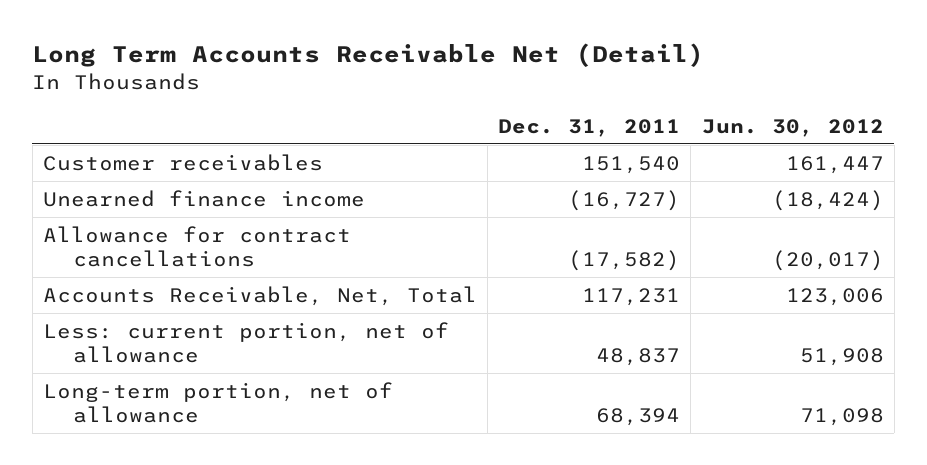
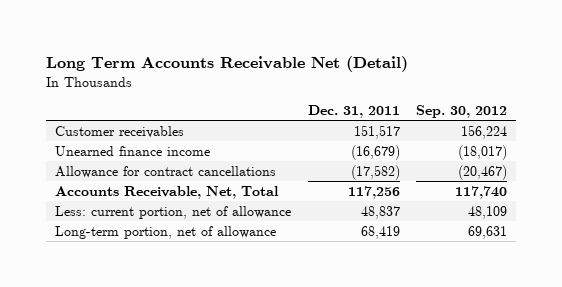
- | Dec. 31, 2011 | Jun. 30, 2012
+ | Dec. 31, 2011 | Sep. 30, 2012
- Customer receivables | 151,540 | 161,447
- Unearned finance income | (16,727) | (18,424)
+ Customer receivables | 151,517 | 156,224
+ Unearned finance income | (16,679) | (18,017)
- Accounts Receivable, Net, Total | 117,231 | 123,006
+ Accounts Receivable, Net, Total | 117,256 | 117,740
- Long-term portion, net of allowance | 68,394 | 71,098
+ Long-term portion, net of allowance | 68,419 | 69,631

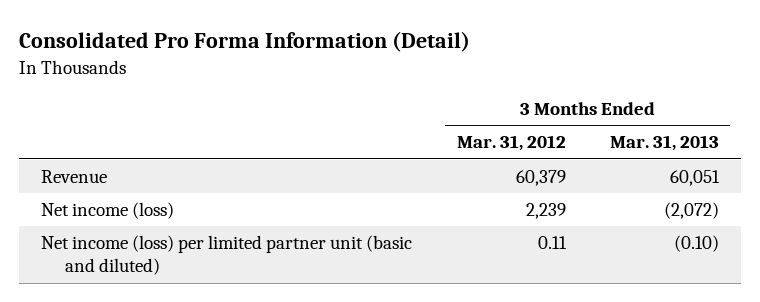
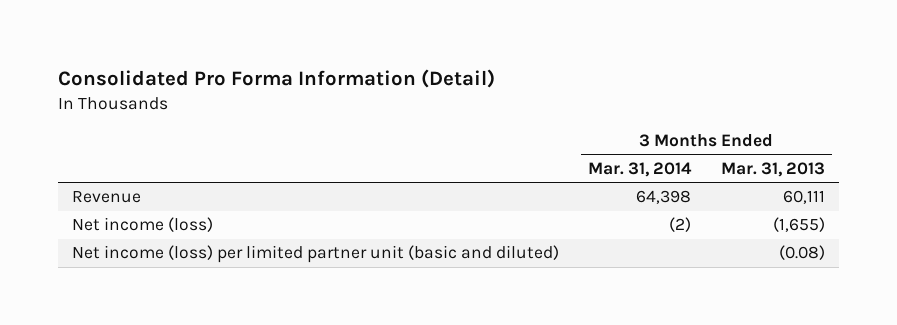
- | 3 Months Ended Mar. 31, 2012 | 3 Months Ended Mar. 31, 2013
+ | 3 Months Ended Mar. 31, 2014 | 3 Months Ended Mar. 31, 2013
- Revenue | 60,379 | 60,051
- Net income (loss) | 2,239 | (2,072)
- Net income (loss) per limited partner unit (basic and diluted) | 0.11 | (0.10)
+ Revenue | 64,398 | 60,111
+ Net income (loss) | (2) | (1,655)
+ Net income (loss) per limited partner unit (basic and diluted) | | (0.08)

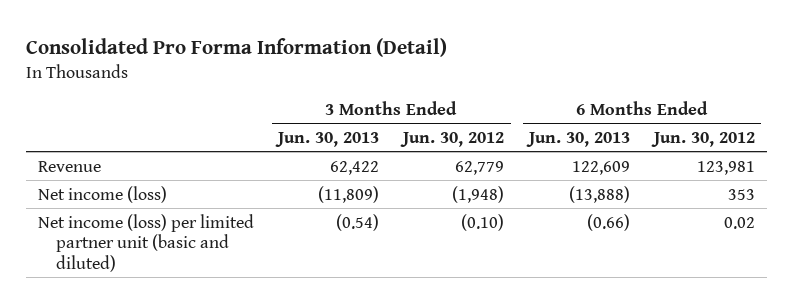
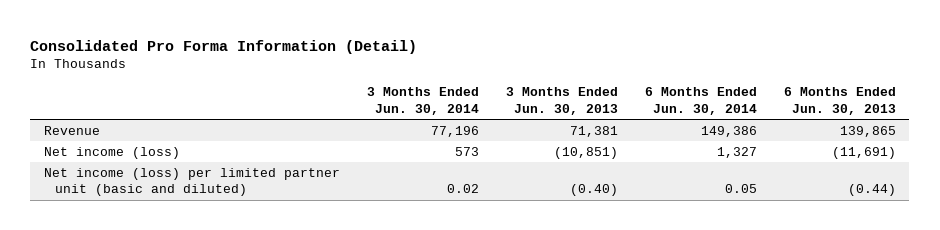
- | 3 Months Ended Jun. 30, 2013 | 3 Months Ended Jun. 30, 2012 | 6 Months Ended Jun. 30, 2013 | 6 Months Ended Jun. 30, 2012
+ | 3 Months Ended Jun. 30, 2014 | 3 Months Ended Jun. 30, 2013 | 6 Months Ended Jun. 30, 2014 | 6 Months Ended Jun. 30, 2013
- Revenue | 62,422 | 62,779 | 122,609 | 123,981
- Net income (loss) | (11,809) | (1,948) | (13,888) | 353
- Net income (loss) per limited partner unit (basic and diluted) | (0.54) | (0.10) | (0.66) | 0.02
+ Revenue | 77,196 | 71,381 | 149,386 | 139,865
+ Net income (loss) | 573 | (10,851) | 1,327 | (11,691)
+ Net income (loss) per limited partner unit (basic and diluted) | 0.02 | (0.40) | 0.05 | (0.44)

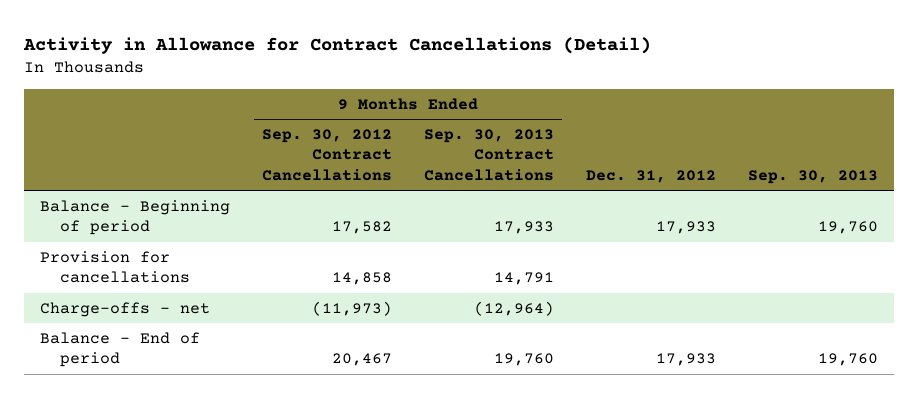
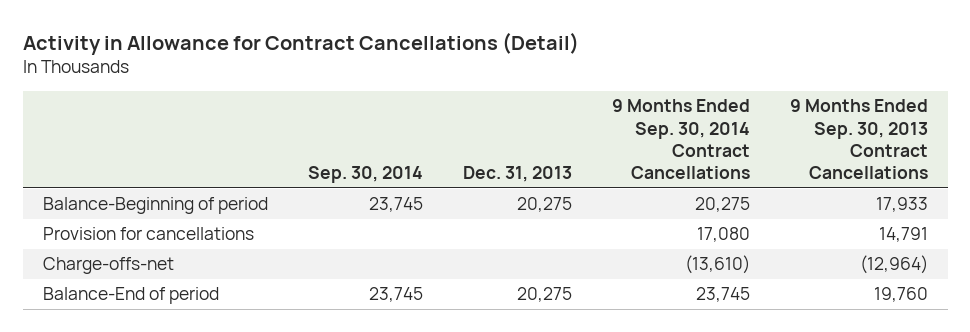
- | 9 Months Ended Sep. 30, 2012 Contract Cancellations | 9 Months Ended Sep. 30, 2013 Contract Cancellations | Dec. 31, 2012 | Sep. 30, 2013
+ | Sep. 30, 2014 | Dec. 31, 2013 | 9 Months Ended Sep. 30, 2014 Contract Cancellations | 9 Months Ended Sep. 30, 2013 Contract Cancellations
- Balance - Beginning of period | 17,582 | 17,933 | 17,933 | 19,760
+ Balance-Beginning of period | 23,745 | 20,275 | 20,275 | 17,933
- Charge-offs - net | (11,973) | (12,964) | |
- Balance - End of period | 20,467 | 19,760 | 17,933 | 19,760
+ Charge-offs-net | | | (13,610) | (12,964)
+ Balance-End of period | 23,745 | 20,275 | 23,745 | 19,760

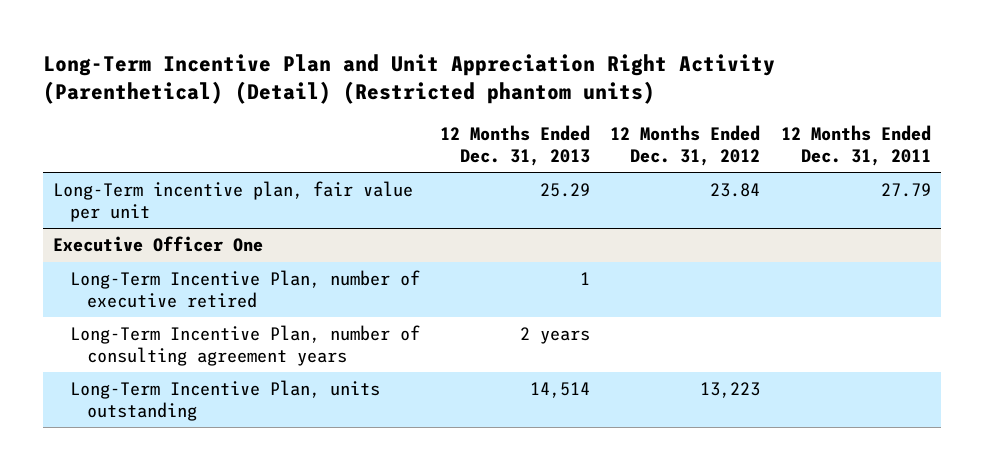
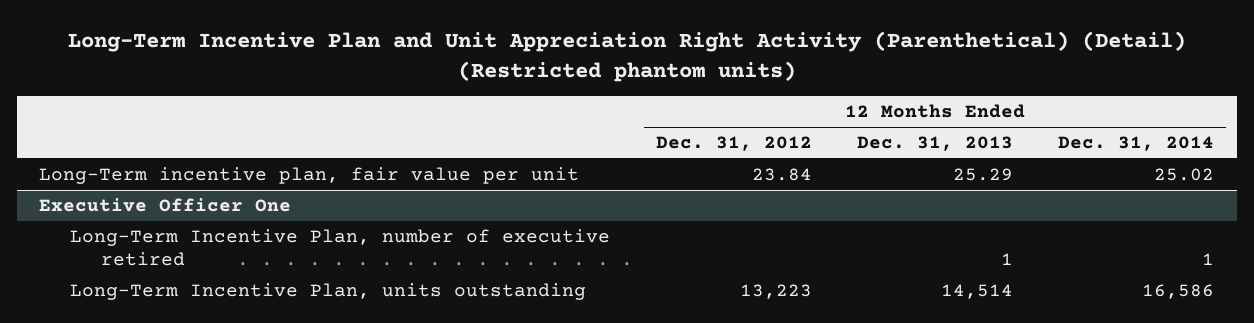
- | 12 Months Ended Dec. 31, 2013 | 12 Months Ended Dec. 31, 2012 | 12 Months Ended Dec. 31, 2011
+ | 12 Months Ended Dec. 31, 2012 | 12 Months Ended Dec. 31, 2013 | 12 Months Ended Dec. 31, 2014
@ Executive Officer One
- Long-Term Incentive Plan, number of consulting agreement years | 2 years | |

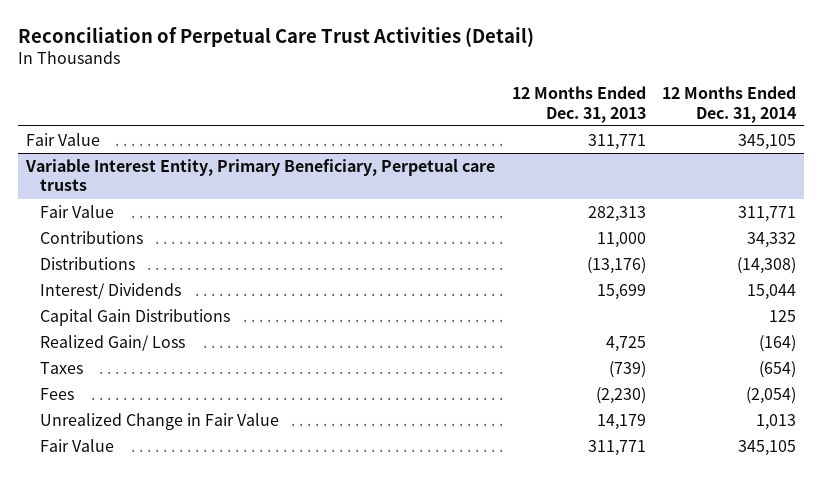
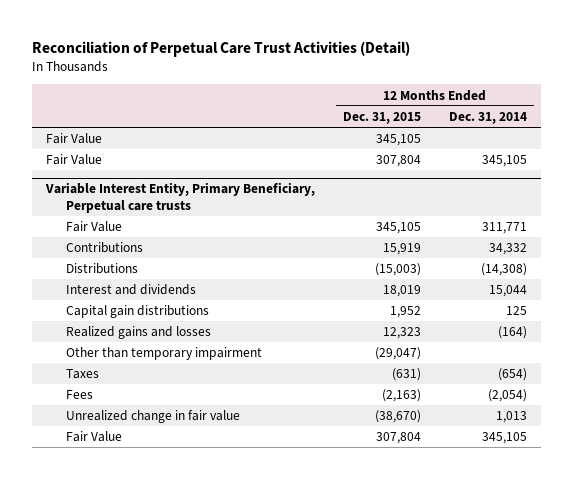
- | 12 Months Ended Dec. 31, 2013 | 12 Months Ended Dec. 31, 2014
+ | 12 Months Ended Dec. 31, 2015 | 12 Months Ended Dec. 31, 2014
+ Fair Value | 345,105 |
@ Variable Interest Entity, Primary Beneficiary, Perpetual care trusts
- Interest/ Dividends | 15,699 | 15,044
- Capital Gain Distributions | | 125
- Realized Gain/ Loss | 4,725 | (164)
+ Interest and dividends | 18,019 | 15,044
+ Capital gain distributions | 1,952 | 125
+ Realized gains and losses | 12,323 | (164)
+ Other than temporary impairment | (29,047) |
- Unrealized Change in Fair Value | 14,179 | 1,013
+ Unrealized change in fair value | (38,670) | 1,013

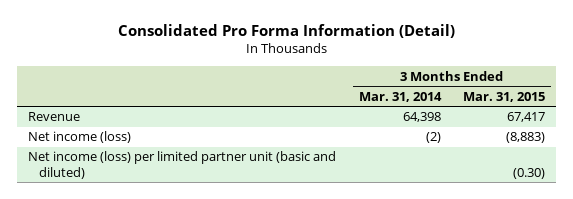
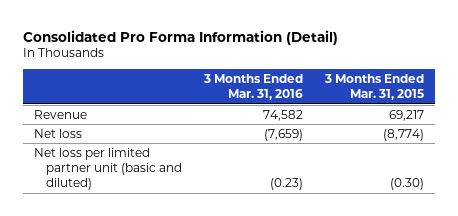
- | 3 Months Ended Mar. 31, 2014 | 3 Months Ended Mar. 31, 2015
+ | 3 Months Ended Mar. 31, 2016 | 3 Months Ended Mar. 31, 2015
- Revenue | 64,398 | 67,417
- Net income (loss) | (2) | (8,883)
- Net income (loss) per limited partner unit (basic and diluted) | | (0.30)
+ Revenue | 74,582 | 69,217
+ Net loss | (7,659) | (8,774)
+ Net loss per limited partner unit (basic and diluted) | (0.23) | (0.30)

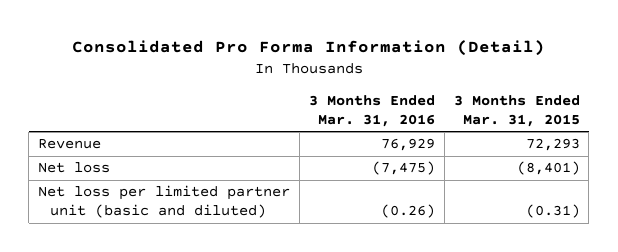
- Revenue | 74,582 | 69,217
- Net loss | (7,659) | (8,774)
- Net loss per limited partner unit (basic and diluted) | (0.23) | (0.30)
+ Revenue | 76,929 | 72,293
+ Net loss | (7,475) | (8,401)
+ Net loss per limited partner unit (basic and diluted) | (0.26) | (0.31)

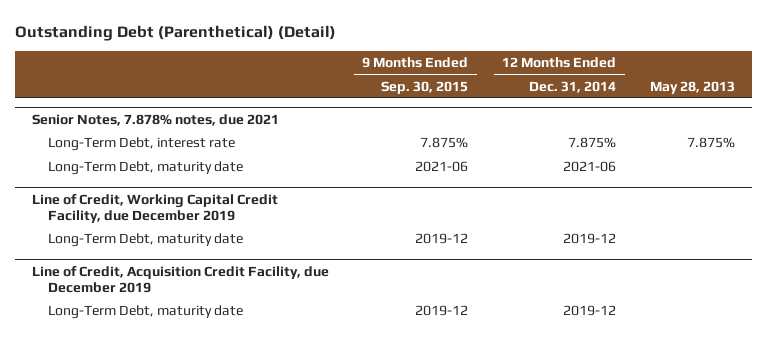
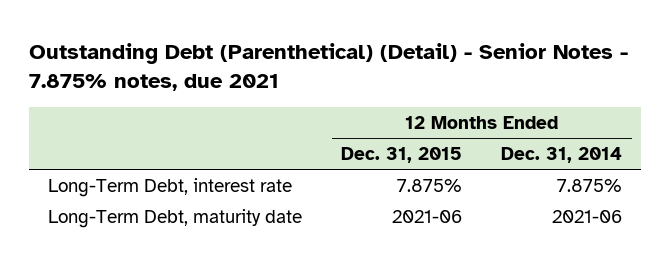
- Outstanding Debt (Parenthetical) (Detail)
+ Outstanding Debt (Parenthetical) (Detail) - Senior Notes - 7.875% notes, due 2021
- | 9 Months Ended Sep. 30, 2015 | 12 Months Ended Dec. 31, 2014 | May 28, 2013
+ | 12 Months Ended Dec. 31, 2015 | 12 Months Ended Dec. 31, 2014
- Senior Notes, 7.878% notes, due 2021
- Line of Credit, Working Capital Credit Facility, due December 2019
- Long-Term Debt, maturity date | 2019-12 | 2019-12 |
- Line of Credit, Acquisition Credit Facility, due December 2019
- Long-Term Debt, maturity date | 2019-12 | 2019-12 |

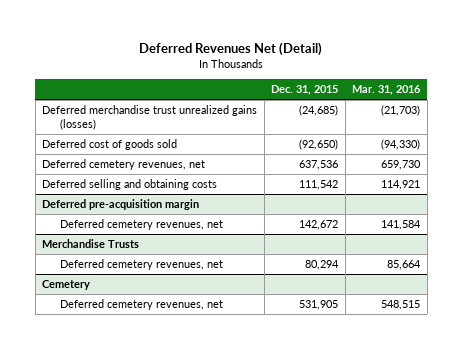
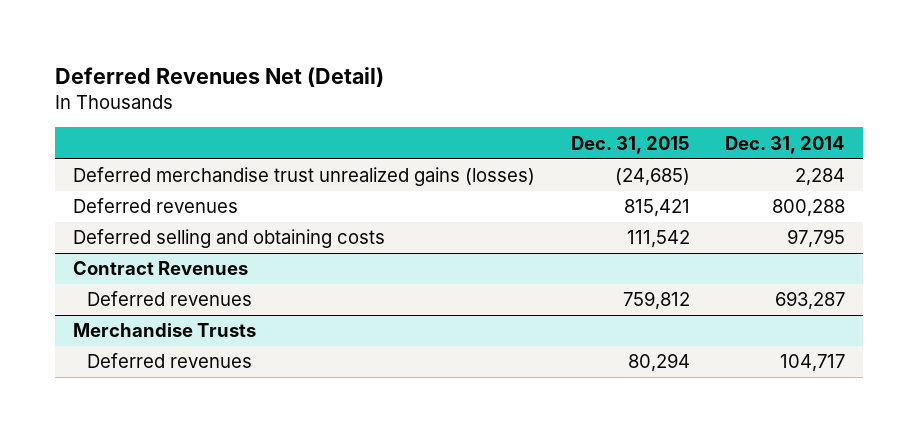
- | Dec. 31, 2015 | Mar. 31, 2016
+ | Dec. 31, 2015 | Dec. 31, 2014
- Deferred cost of goods sold | (92,650) | (94,330)
- Deferred cemetery revenues, net | 637,536 | 659,730
+ Deferred revenues | 815,421 | 800,288
- Deferred pre-acquisition margin
- Deferred cemetery revenues, net | 142,672 | 141,584
+ Contract Revenues
+ Deferred revenues | 759,812 | 693,287
@ Merchandise Trusts
- Deferred cemetery revenues, net | 80,294 | 85,664
- Cemetery
- Deferred cemetery revenues, net | 531,905 | 548,515
@ Merchandise Trusts
+ Deferred revenues | 80,294 | 104,717

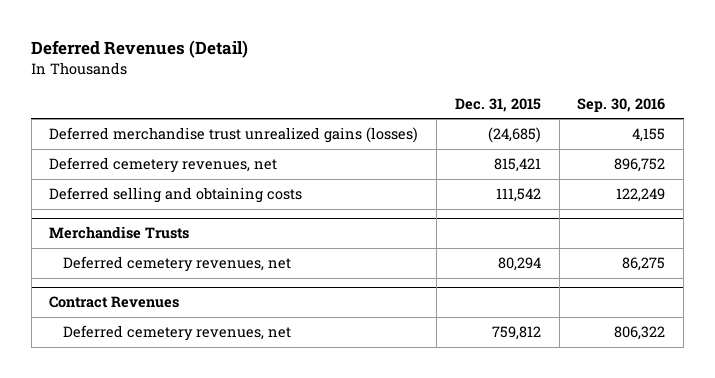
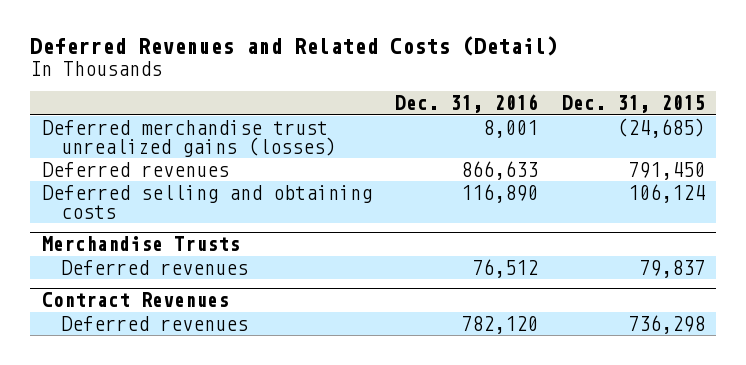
- Deferred Revenues (Detail)
+ Deferred Revenues and Related Costs (Detail)
- | Dec. 31, 2015 | Sep. 30, 2016
+ | Dec. 31, 2016 | Dec. 31, 2015
- Deferred cemetery revenues, net | 815,421 | 896,752
- Deferred selling and obtaining costs | 111,542 | 122,249
+ Deferred revenues | 866,633 | 791,450
+ Deferred selling and obtaining costs | 116,890 | 106,124
@ Merchandise Trusts
- Deferred cemetery revenues, net | 80,294 | 86,275
+ Deferred revenues | 76,512 | 79,837
@ Contract Revenues
- Deferred cemetery revenues, net | 759,812 | 806,322
+ Deferred revenues | 782,120 | 736,298

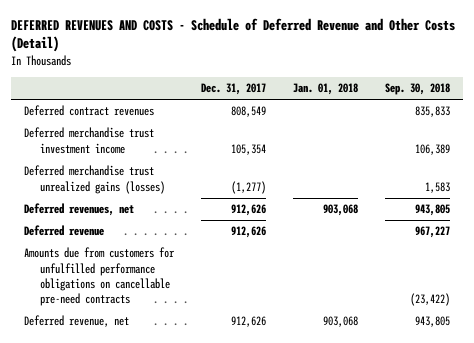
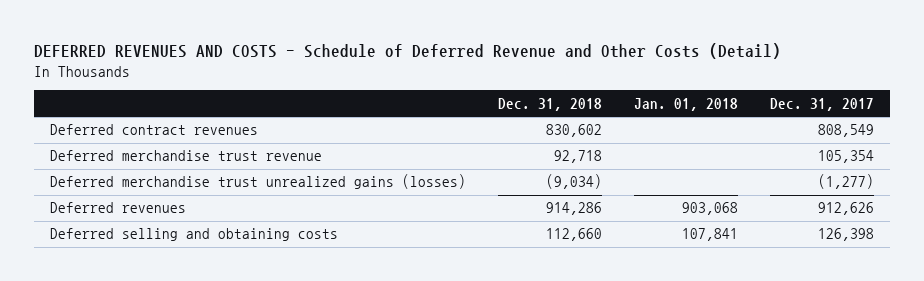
- | Dec. 31, 2017 | Jan. 01, 2018 | Sep. 30, 2018
+ | Dec. 31, 2018 | Jan. 01, 2018 | Dec. 31, 2017
- Deferred merchandise trust investment income | 105,354 | | 106,389
+ Deferred merchandise trust revenue | 92,718 | | 105,354
- Deferred revenues, net | 912,626 | 903,068 | 943,805
- Deferred revenue | 912,626 | | 967,227
- Amounts due from customers for unfulfilled performance obligations on cancellable pre-need contracts | | | (23,422)
- Deferred revenue, net | 912,626 | 903,068 | 943,805
+ Deferred revenues | 914,286 | 903,068 | 912,626
+ Deferred selling and obtaining costs | 112,660 | 107,841 | 126,398

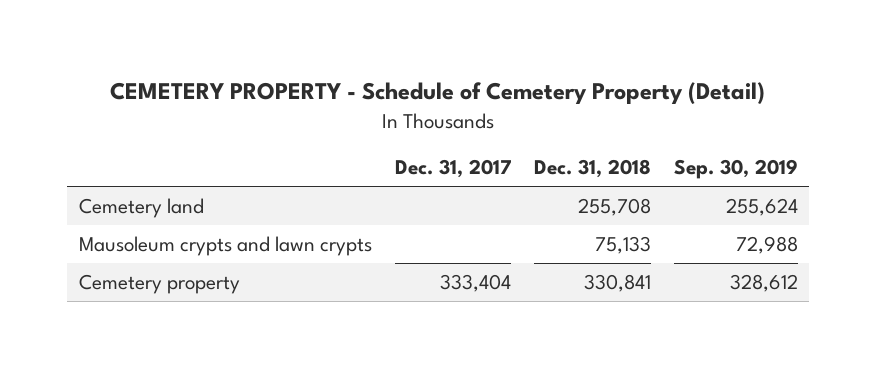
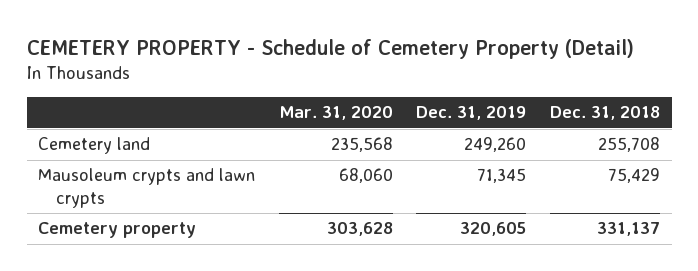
- | Dec. 31, 2017 | Dec. 31, 2018 | Sep. 30, 2019
+ | Mar. 31, 2020 | Dec. 31, 2019 | Dec. 31, 2018
- Mausoleum crypts and lawn crypts | | 75,133 | 72,988
- Cemetery property | 333,404 | 330,841 | 328,612
+ Mausoleum crypts and lawn crypts | 68,060 | 71,345 | 75,429
+ Cemetery property | 303,628 | 320,605 | 331,137

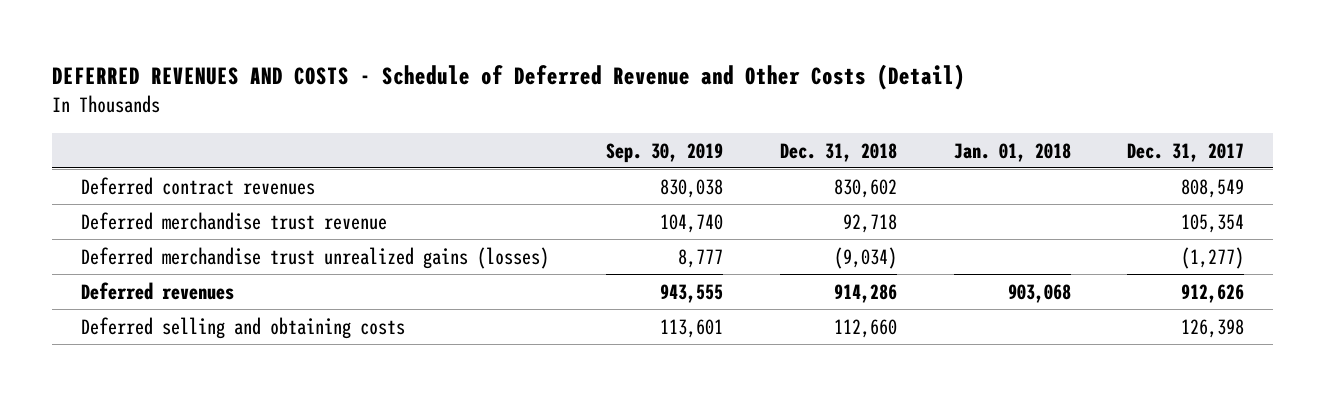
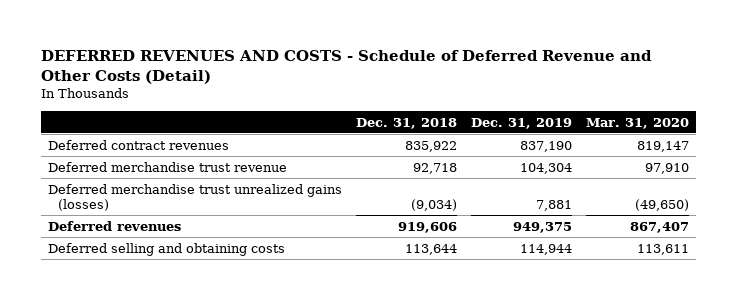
- | Sep. 30, 2019 | Dec. 31, 2018 | Jan. 01, 2018 | Dec. 31, 2017
+ | Dec. 31, 2018 | Dec. 31, 2019 | Mar. 31, 2020
- Deferred contract revenues | 830,038 | 830,602 | | 808,549
+ Deferred contract revenues | 835,922 | 837,190 | 819,147
- Deferred revenues | 943,555 | 914,286 | 903,068 | 912,626
- Deferred selling and obtaining costs | 113,601 | 112,660 | | 126,398
+ Deferred revenues | 919,606 | 949,375 | 867,407
+ Deferred selling and obtaining costs | 113,644 | 114,944 | 113,611

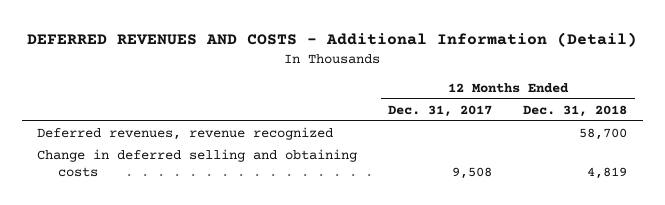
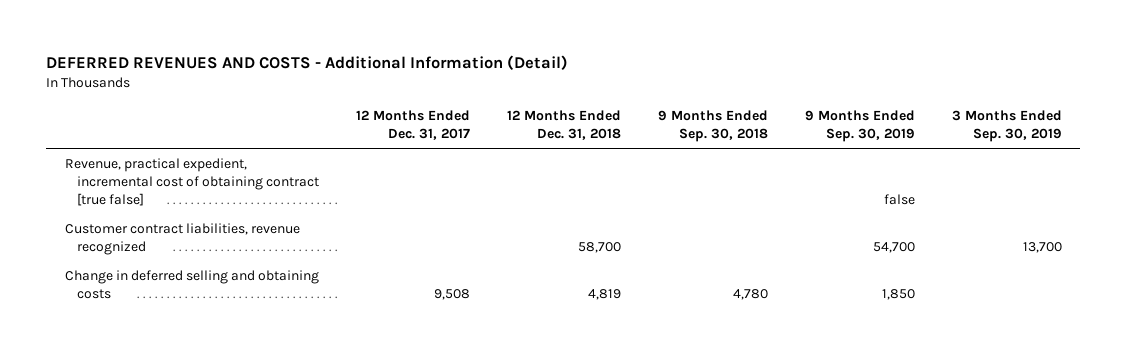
- | 12 Months Ended Dec. 31, 2017 | 12 Months Ended Dec. 31, 2018
+ | 12 Months Ended Dec. 31, 2017 | 12 Months Ended Dec. 31, 2018 | 9 Months Ended Sep. 30, 2018 | 9 Months Ended Sep. 30, 2019 | 3 Months Ended Sep. 30, 2019
- Deferred revenues, revenue recognized | | 58,700
+ Revenue, practical expedient, incremental cost of obtaining contract [true false] | | | | false |
+ Customer contract liabilities, revenue recognized | | 58,700 | | 54,700 | 13,700

